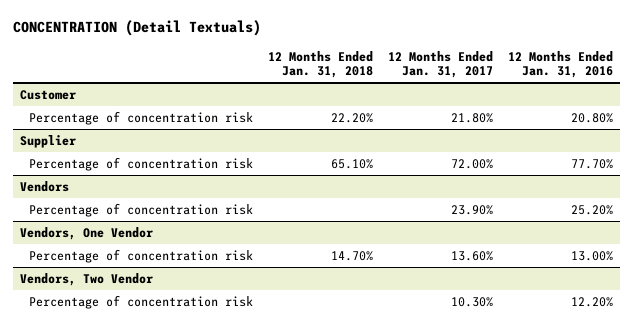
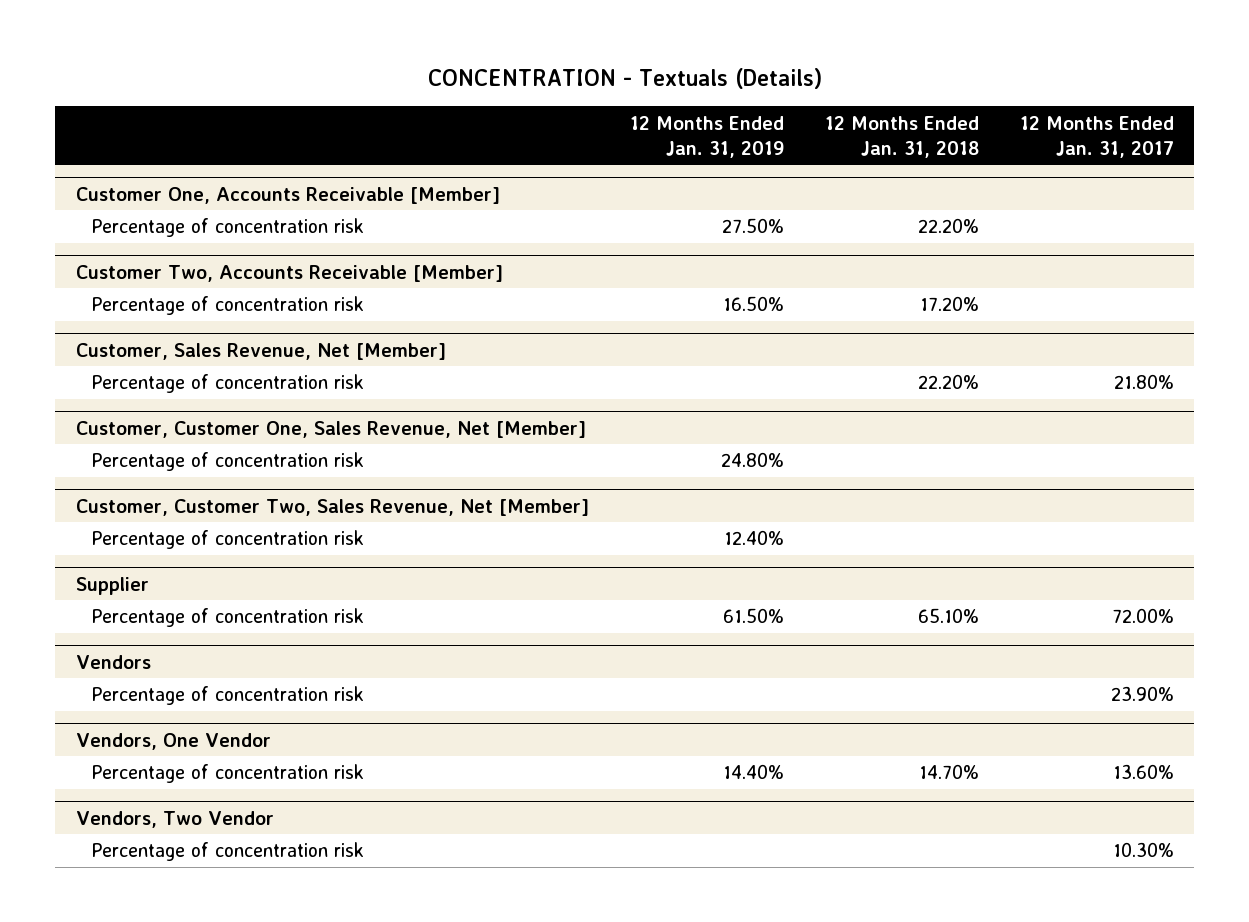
- CONCENTRATION (Detail Textuals)
+ CONCENTRATION - Textuals (Details)
- | 12 Months Ended Jan. 31, 2018 | 12 Months Ended Jan. 31, 2017 | 12 Months Ended Jan. 31, 2016
+ | 12 Months Ended Jan. 31, 2019 | 12 Months Ended Jan. 31, 2018 | 12 Months Ended Jan. 31, 2017
- Customer
+ Customer One, Accounts Receivable [Member]
+ Percentage of concentration risk | 27.50% | 22.20% |
+ Customer Two, Accounts Receivable [Member]
+ Percentage of concentration risk | 16.50% | 17.20% |
+ Customer, Sales Revenue, Net [Member]
+ Customer, Customer One, Sales Revenue, Net [Member]
+ Percentage of concentration risk | 24.80% | |
+ Customer, Customer Two, Sales Revenue, Net [Member]
+ Percentage of concentration risk | 12.40% | |

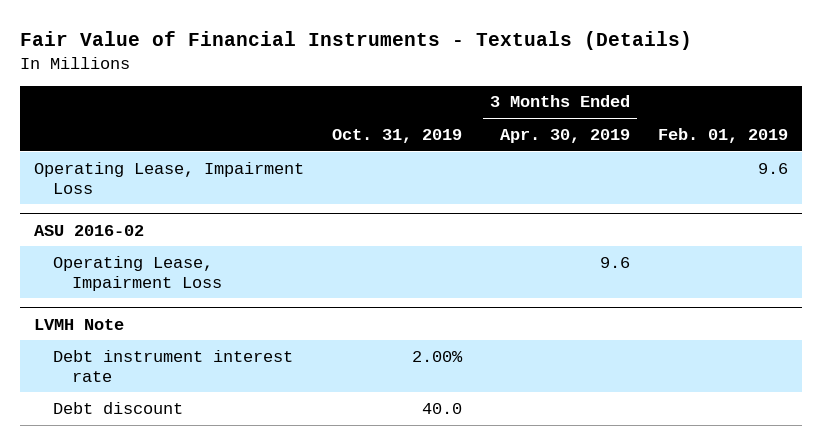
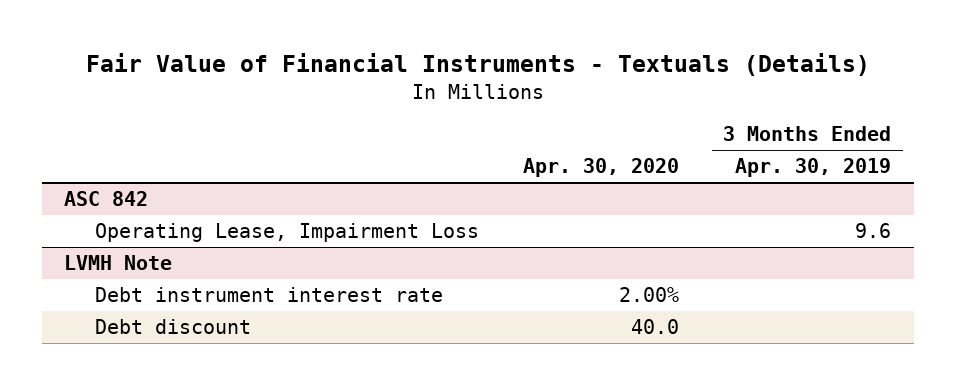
- | Oct. 31, 2019 | 3 Months Ended Apr. 30, 2019 | Feb. 01, 2019
+ | Apr. 30, 2020 | 3 Months Ended Apr. 30, 2019
- Operating Lease, Impairment Loss | | | 9.6
- ASU 2016-02
+ ASC 842

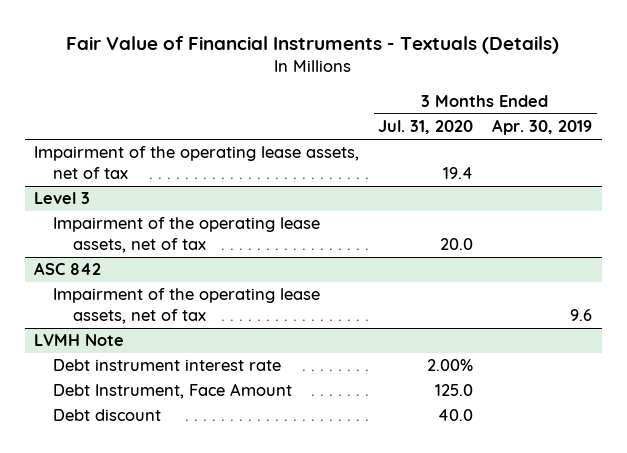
- | Apr. 30, 2020 | 3 Months Ended Apr. 30, 2019
+ | 3 Months Ended Jul. 31, 2020 | 3 Months Ended Apr. 30, 2019
+ Impairment of the operating lease assets, net of tax | 19.4 |
+ Level 3
+ Impairment of the operating lease assets, net of tax | 20.0 |
@ ASC 842
- Operating Lease, Impairment Loss | | 9.6
+ Impairment of the operating lease assets, net of tax | | 9.6
@ LVMH Note
+ Debt Instrument, Face Amount | 125.0 |

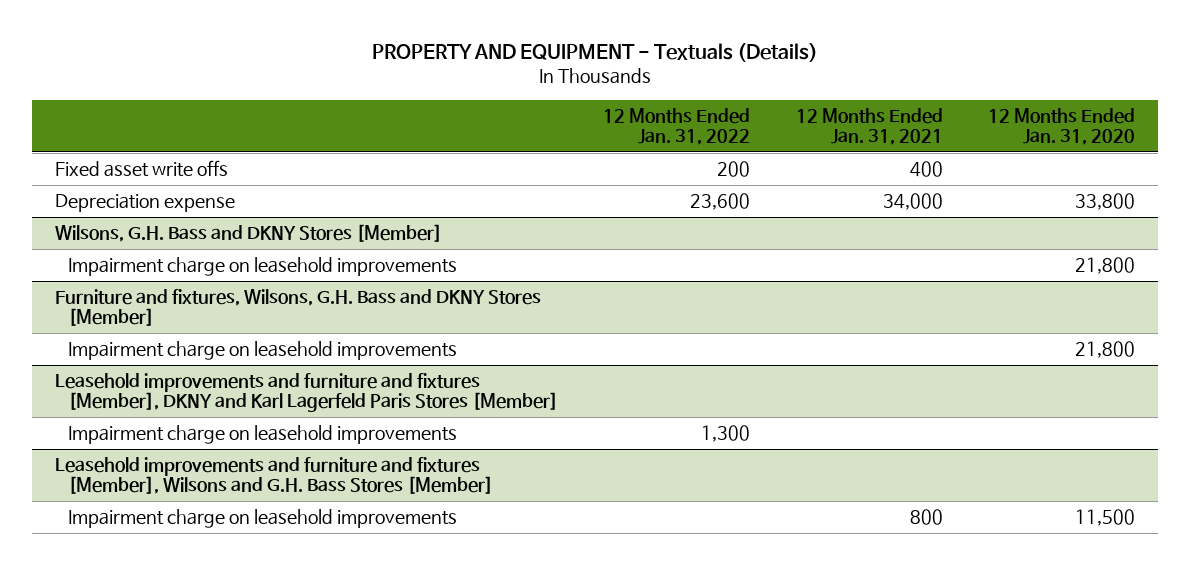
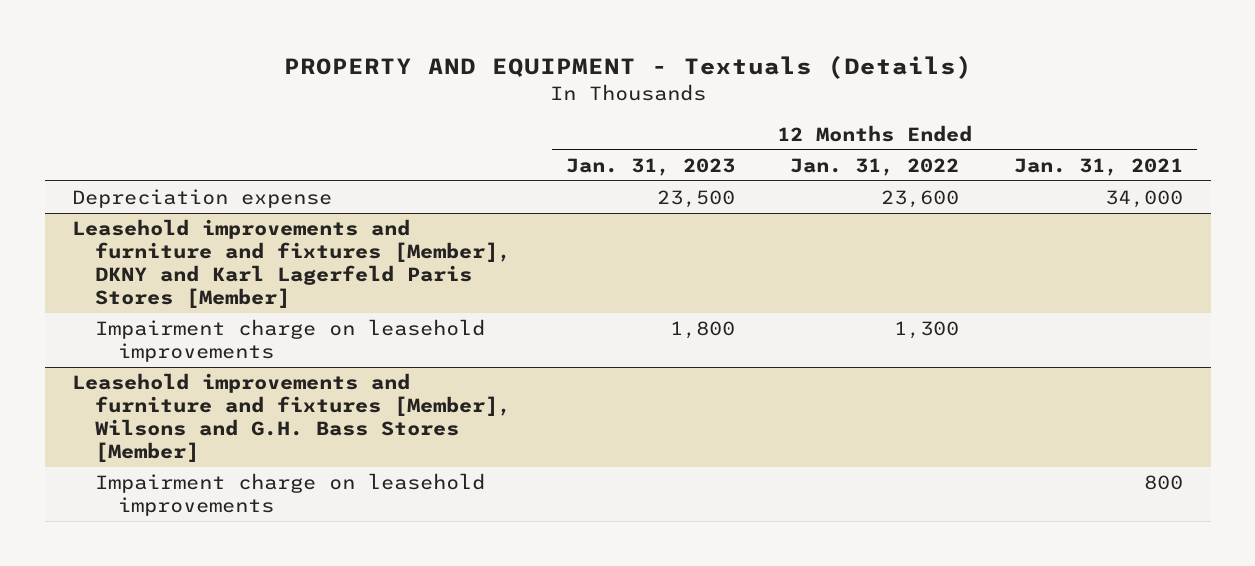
- | 12 Months Ended Jan. 31, 2022 | 12 Months Ended Jan. 31, 2021 | 12 Months Ended Jan. 31, 2020
+ | 12 Months Ended Jan. 31, 2023 | 12 Months Ended Jan. 31, 2022 | 12 Months Ended Jan. 31, 2021
- Fixed asset write offs | 200 | 400 |
- Wilsons, G.H. Bass and DKNY Stores [Member]
- Impairment charge on leasehold improvements | | | 21,800
- Furniture and fixtures, Wilsons, G.H. Bass and DKNY Stores [Member]
- Impairment charge on leasehold improvements | | | 21,800

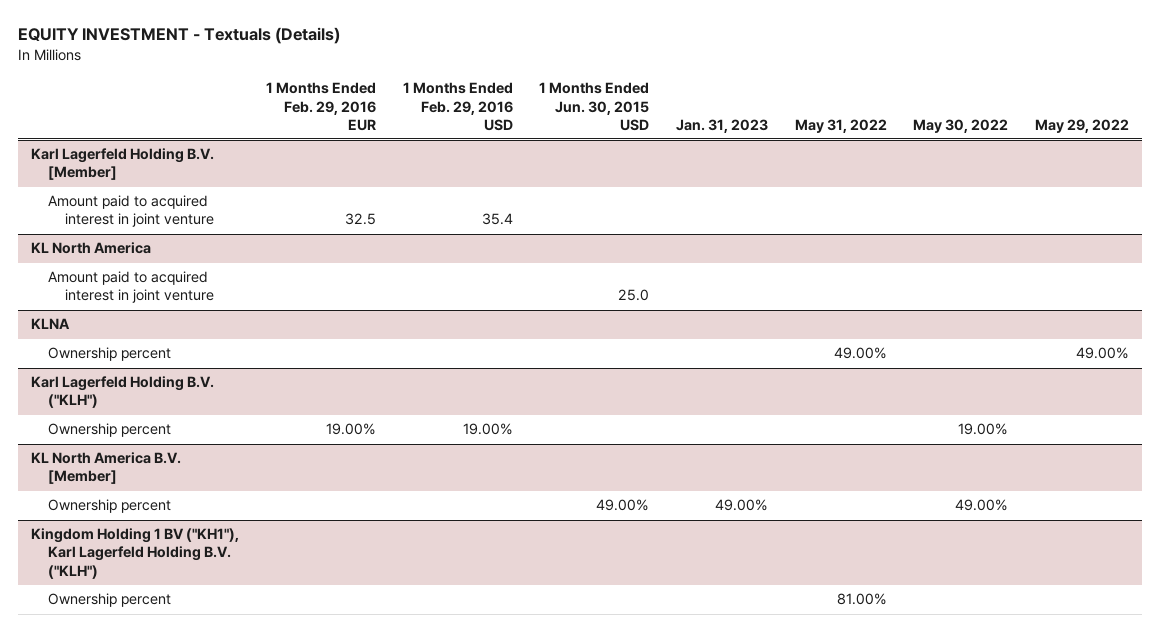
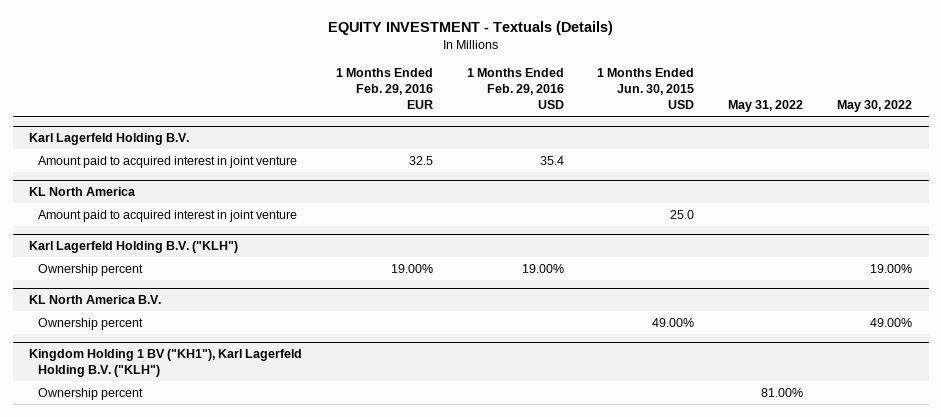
- | 1 Months Ended Feb. 29, 2016 EUR | 1 Months Ended Feb. 29, 2016 USD | 1 Months Ended Jun. 30, 2015 USD | Jan. 31, 2023 | May 31, 2022 | May 30, 2022 | May 29, 2022
+ | 1 Months Ended Feb. 29, 2016 EUR | 1 Months Ended Feb. 29, 2016 USD | 1 Months Ended Jun. 30, 2015 USD | May 31, 2022 | May 30, 2022
- Karl Lagerfeld Holding B.V. [Member]
+ Karl Lagerfeld Holding B.V.
- KLNA
- Ownership percent | | | | | 49.00% | | 49.00%
- KL North America B.V. [Member]
+ KL North America B.V.

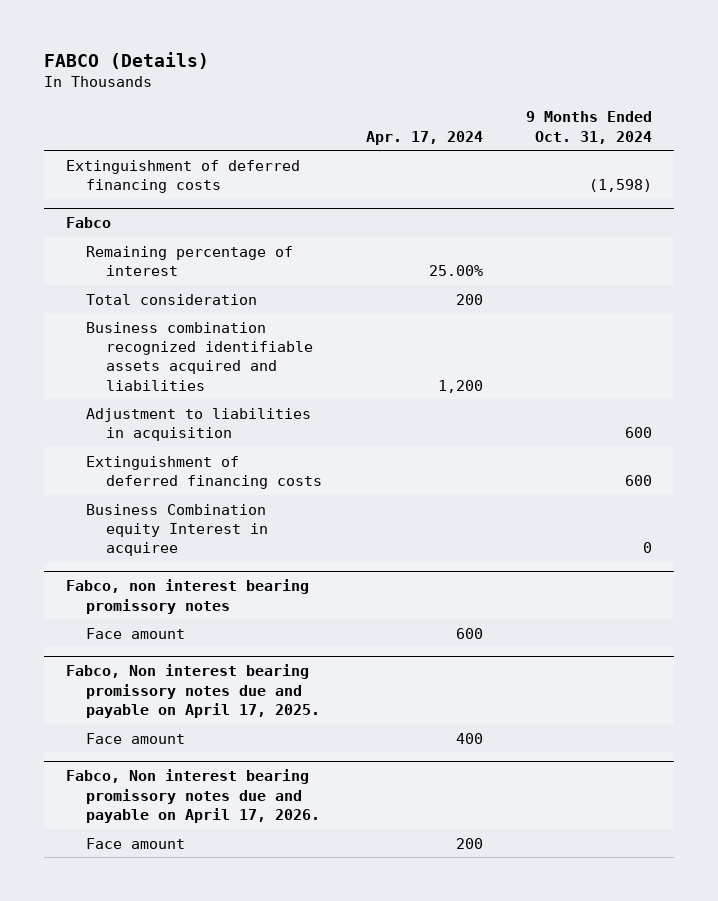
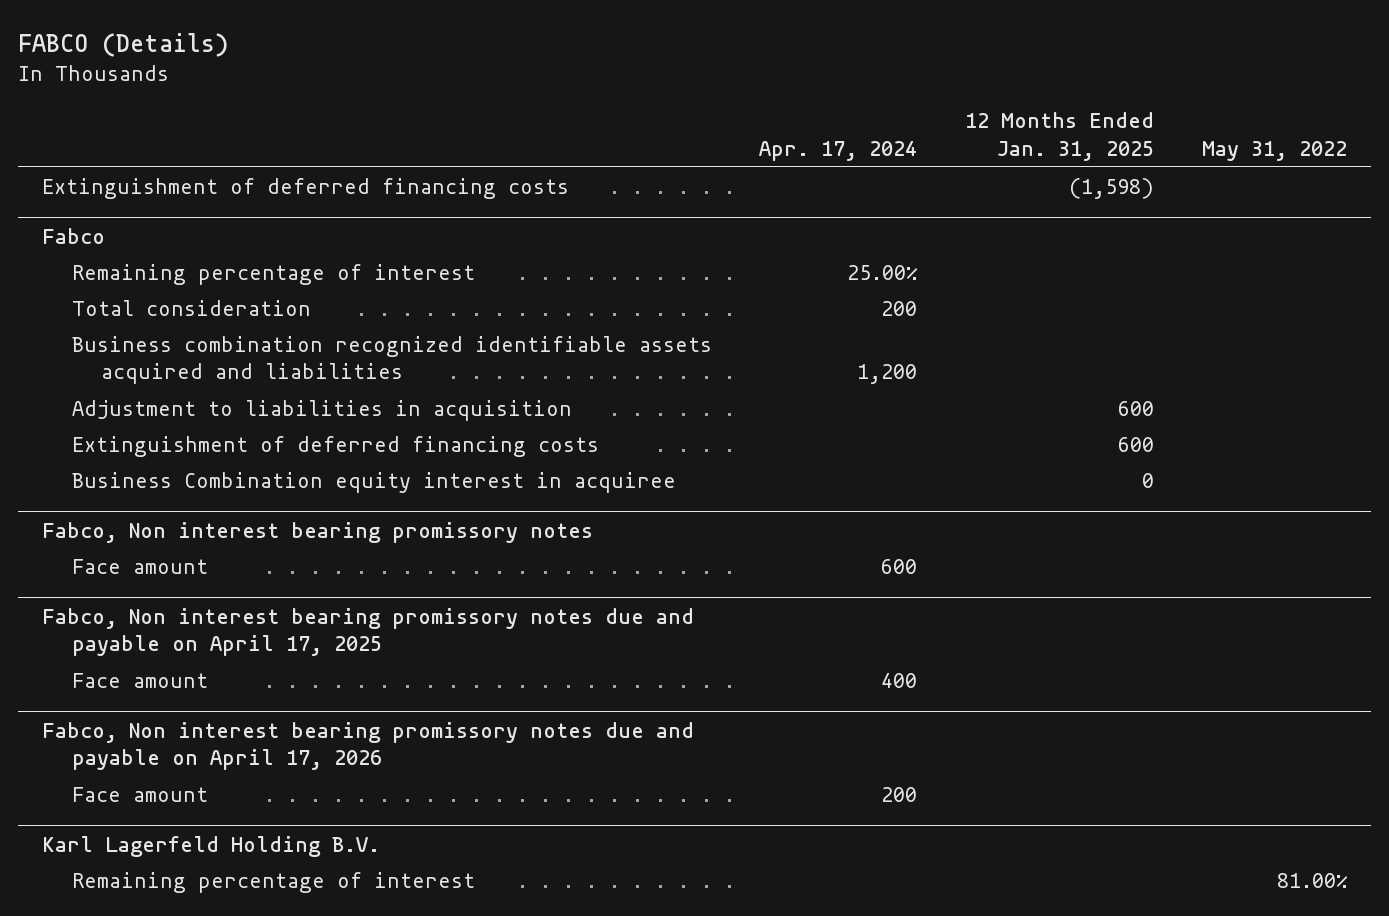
- | Apr. 17, 2024 | 9 Months Ended Oct. 31, 2024
+ | Apr. 17, 2024 | 12 Months Ended Jan. 31, 2025 | May 31, 2022
@ Fabco
- Business Combination equity Interest in acquiree | | 0
- Fabco, non interest bearing promissory notes
@ Fabco
+ Business Combination equity interest in acquiree | | 0 |
+ Fabco, Non interest bearing promissory notes
- Fabco, Non interest bearing promissory notes due and payable on April 17, 2025.
+ Fabco, Non interest bearing promissory notes due and payable on April 17, 2025
- Fabco, Non interest bearing promissory notes due and payable on April 17, 2026.
+ Fabco, Non interest bearing promissory notes due and payable on April 17, 2026
+ Karl Lagerfeld Holding B.V.
+ Remaining percentage of interest | | | 81.00%

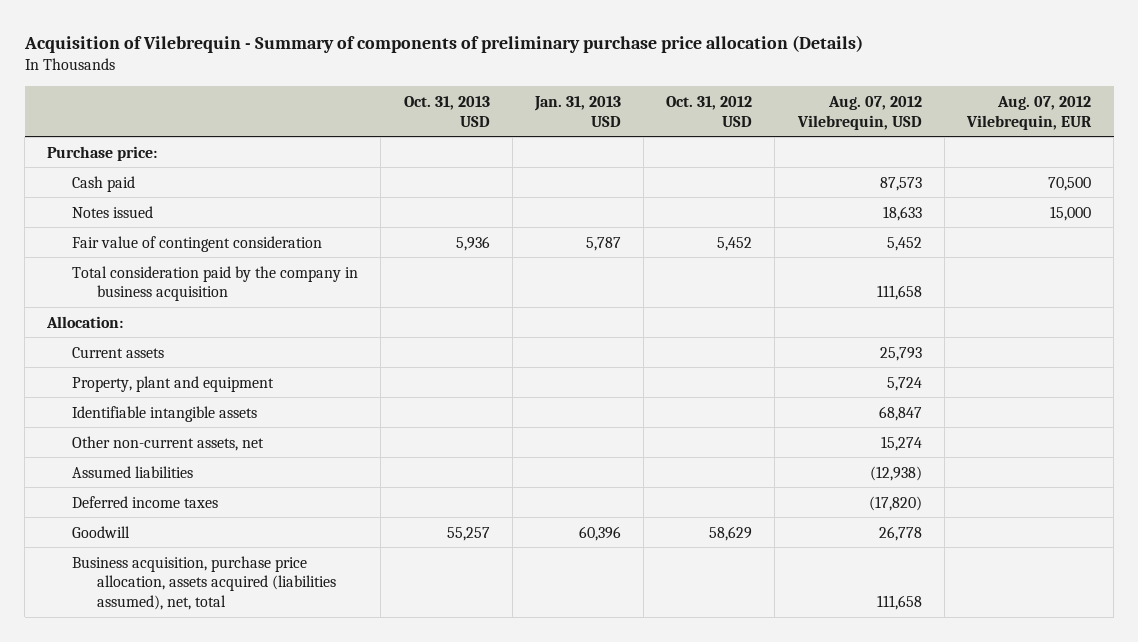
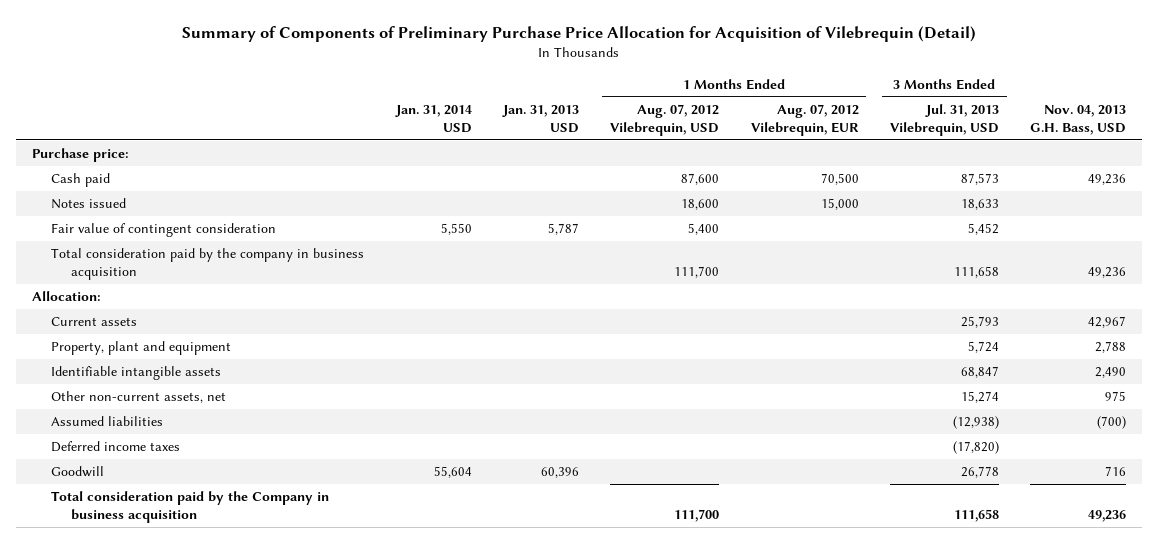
- Acquisition of Vilebrequin - Summary of components of preliminary purchase price allocation (Details)
+ Summary of Components of Preliminary Purchase Price Allocation for Acquisition of Vilebrequin (Detail)
- | Oct. 31, 2013 USD | Jan. 31, 2013 USD | Oct. 31, 2012 USD | Aug. 07, 2012 Vilebrequin, USD | Aug. 07, 2012 Vilebrequin, EUR
+ | Jan. 31, 2014 USD | Jan. 31, 2013 USD | 1 Months Ended Aug. 07, 2012 Vilebrequin, USD | 1 Months Ended Aug. 07, 2012 Vilebrequin, EUR | 3 Months Ended Jul. 31, 2013 Vilebrequin, USD | Nov. 04, 2013 G.H. Bass, USD
- Business acquisition, purchase price allocation, assets acquired (liabilities assumed), net, total | | | | 111,658 |
+ Total consideration paid by the Company in business acquisition | | | 111,700 | | 111,658 | 49,236

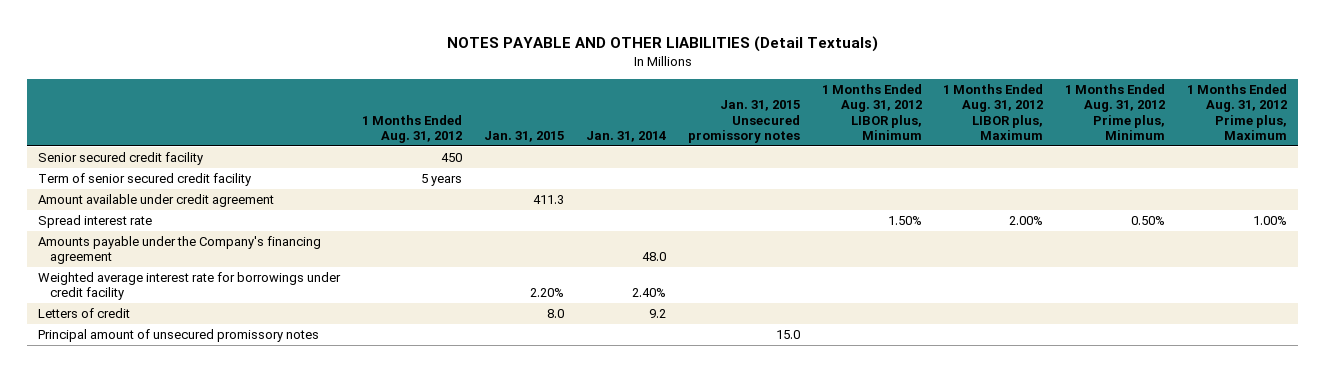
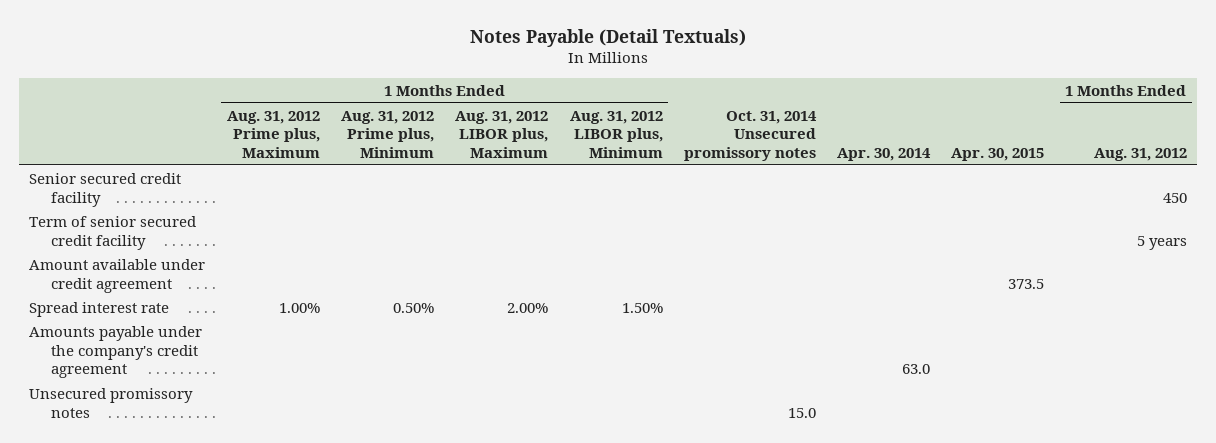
- NOTES PAYABLE AND OTHER LIABILITIES (Detail Textuals)
+ Notes Payable (Detail Textuals)
- | 1 Months Ended Aug. 31, 2012 | Jan. 31, 2015 | Jan. 31, 2014 | Jan. 31, 2015 Unsecured promissory notes | 1 Months Ended Aug. 31, 2012 LIBOR plus, Minimum | 1 Months Ended Aug. 31, 2012 LIBOR plus, Maximum | 1 Months Ended Aug. 31, 2012 Prime plus, Minimum | 1 Months Ended Aug. 31, 2012 Prime plus, Maximum
+ | 1 Months Ended Aug. 31, 2012 Prime plus, Maximum | 1 Months Ended Aug. 31, 2012 Prime plus, Minimum | 1 Months Ended Aug. 31, 2012 LIBOR plus, Maximum | 1 Months Ended Aug. 31, 2012 LIBOR plus, Minimum | Oct. 31, 2014 Unsecured promissory notes | Apr. 30, 2014 | Apr. 30, 2015 | 1 Months Ended Aug. 31, 2012
- Amounts payable under the Company's financing agreement | | | 48.0 | | | | |
- Weighted average interest rate for borrowings under credit facility | | 2.20% | 2.40% | | | | |
- Letters of credit | | 8.0 | 9.2 | | | | |
- Principal amount of unsecured promissory notes | | | | 15.0 | | | |
+ Amounts payable under the company's credit agreement | | | | | | 63.0 | |
+ Unsecured promissory notes | | | | | 15.0 | | |

